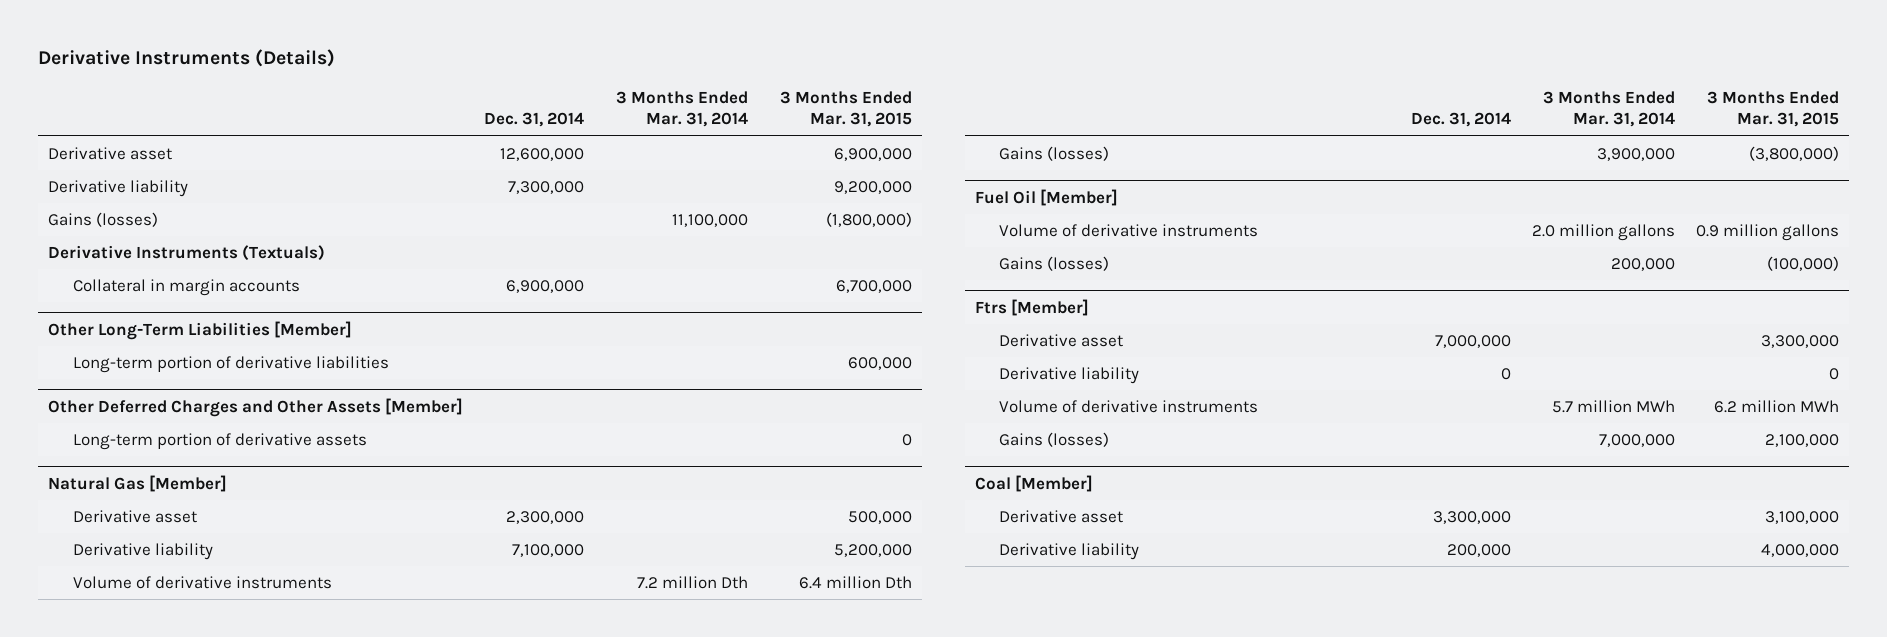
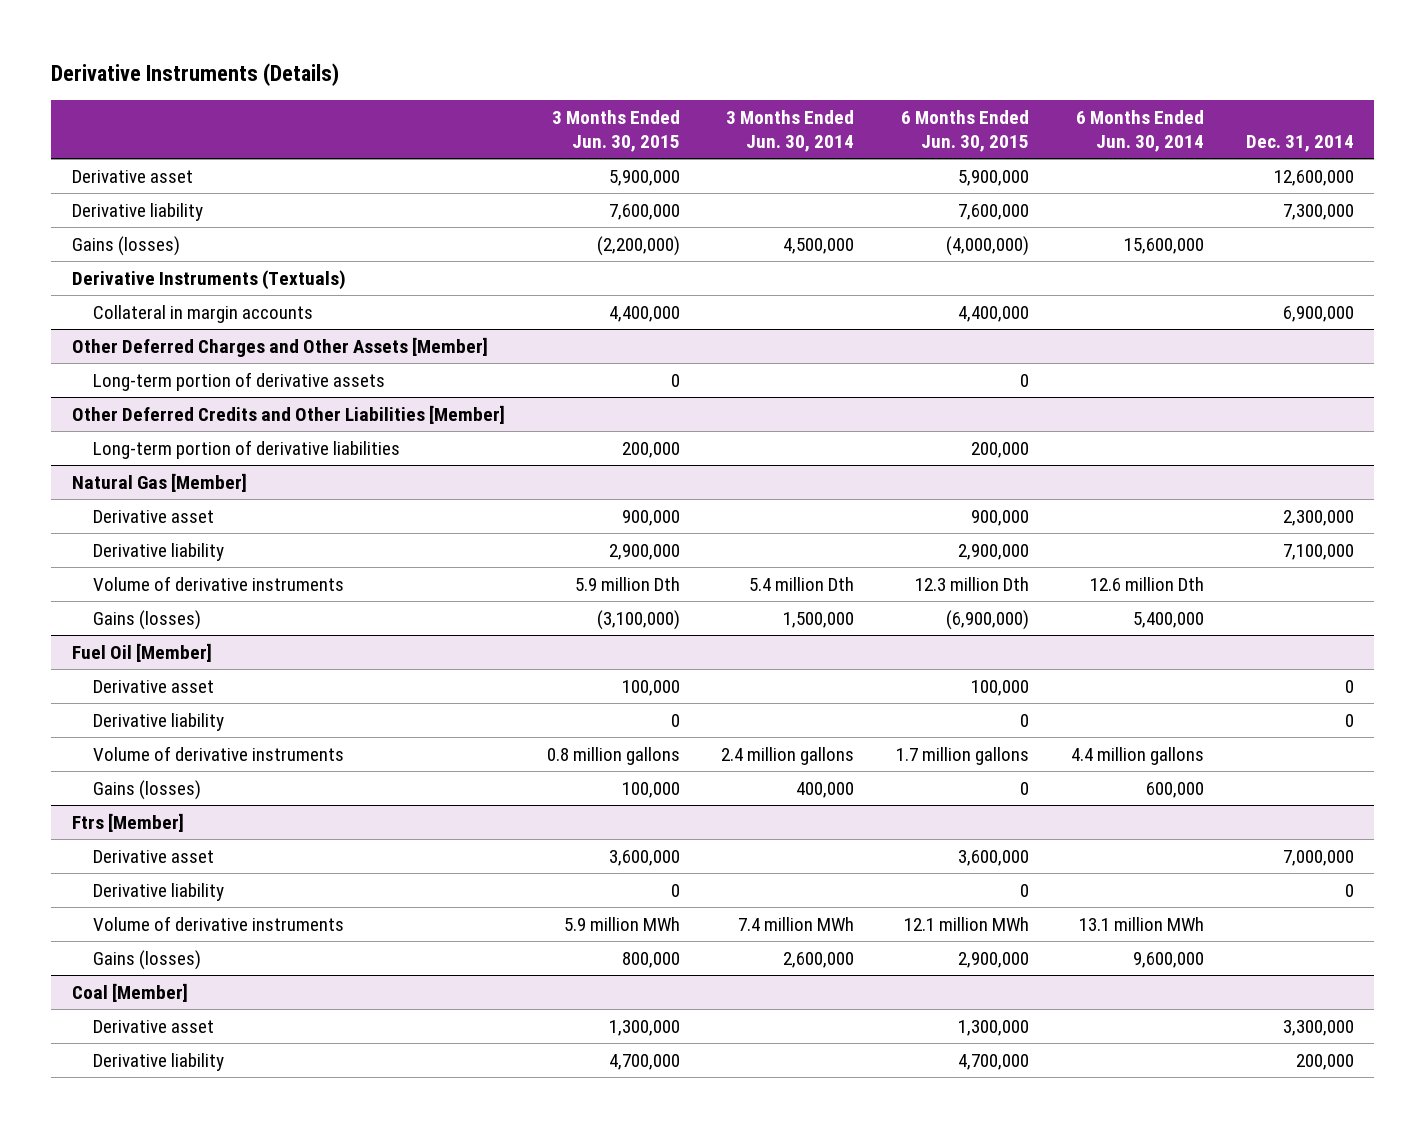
- | Dec. 31, 2014 | 3 Months Ended Mar. 31, 2014 | 3 Months Ended Mar. 31, 2015
+ | 3 Months Ended Jun. 30, 2015 | 3 Months Ended Jun. 30, 2014 | 6 Months Ended Jun. 30, 2015 | 6 Months Ended Jun. 30, 2014 | Dec. 31, 2014
- Other Long-Term Liabilities [Member]
- Long-term portion of derivative liabilities | | | 600,000
+ Other Deferred Credits and Other Liabilities [Member]
+ Long-term portion of derivative liabilities | 200,000 | | 200,000 | |
@ Fuel Oil [Member]
+ Derivative asset | 100,000 | | 100,000 | | 0
+ Derivative liability | 0 | | 0 | | 0

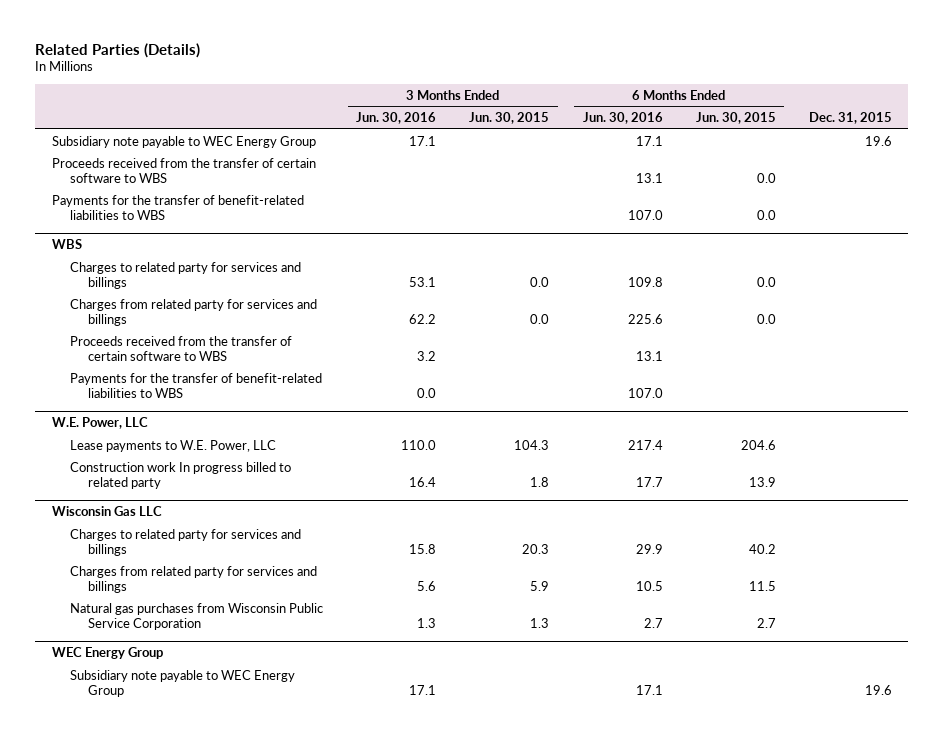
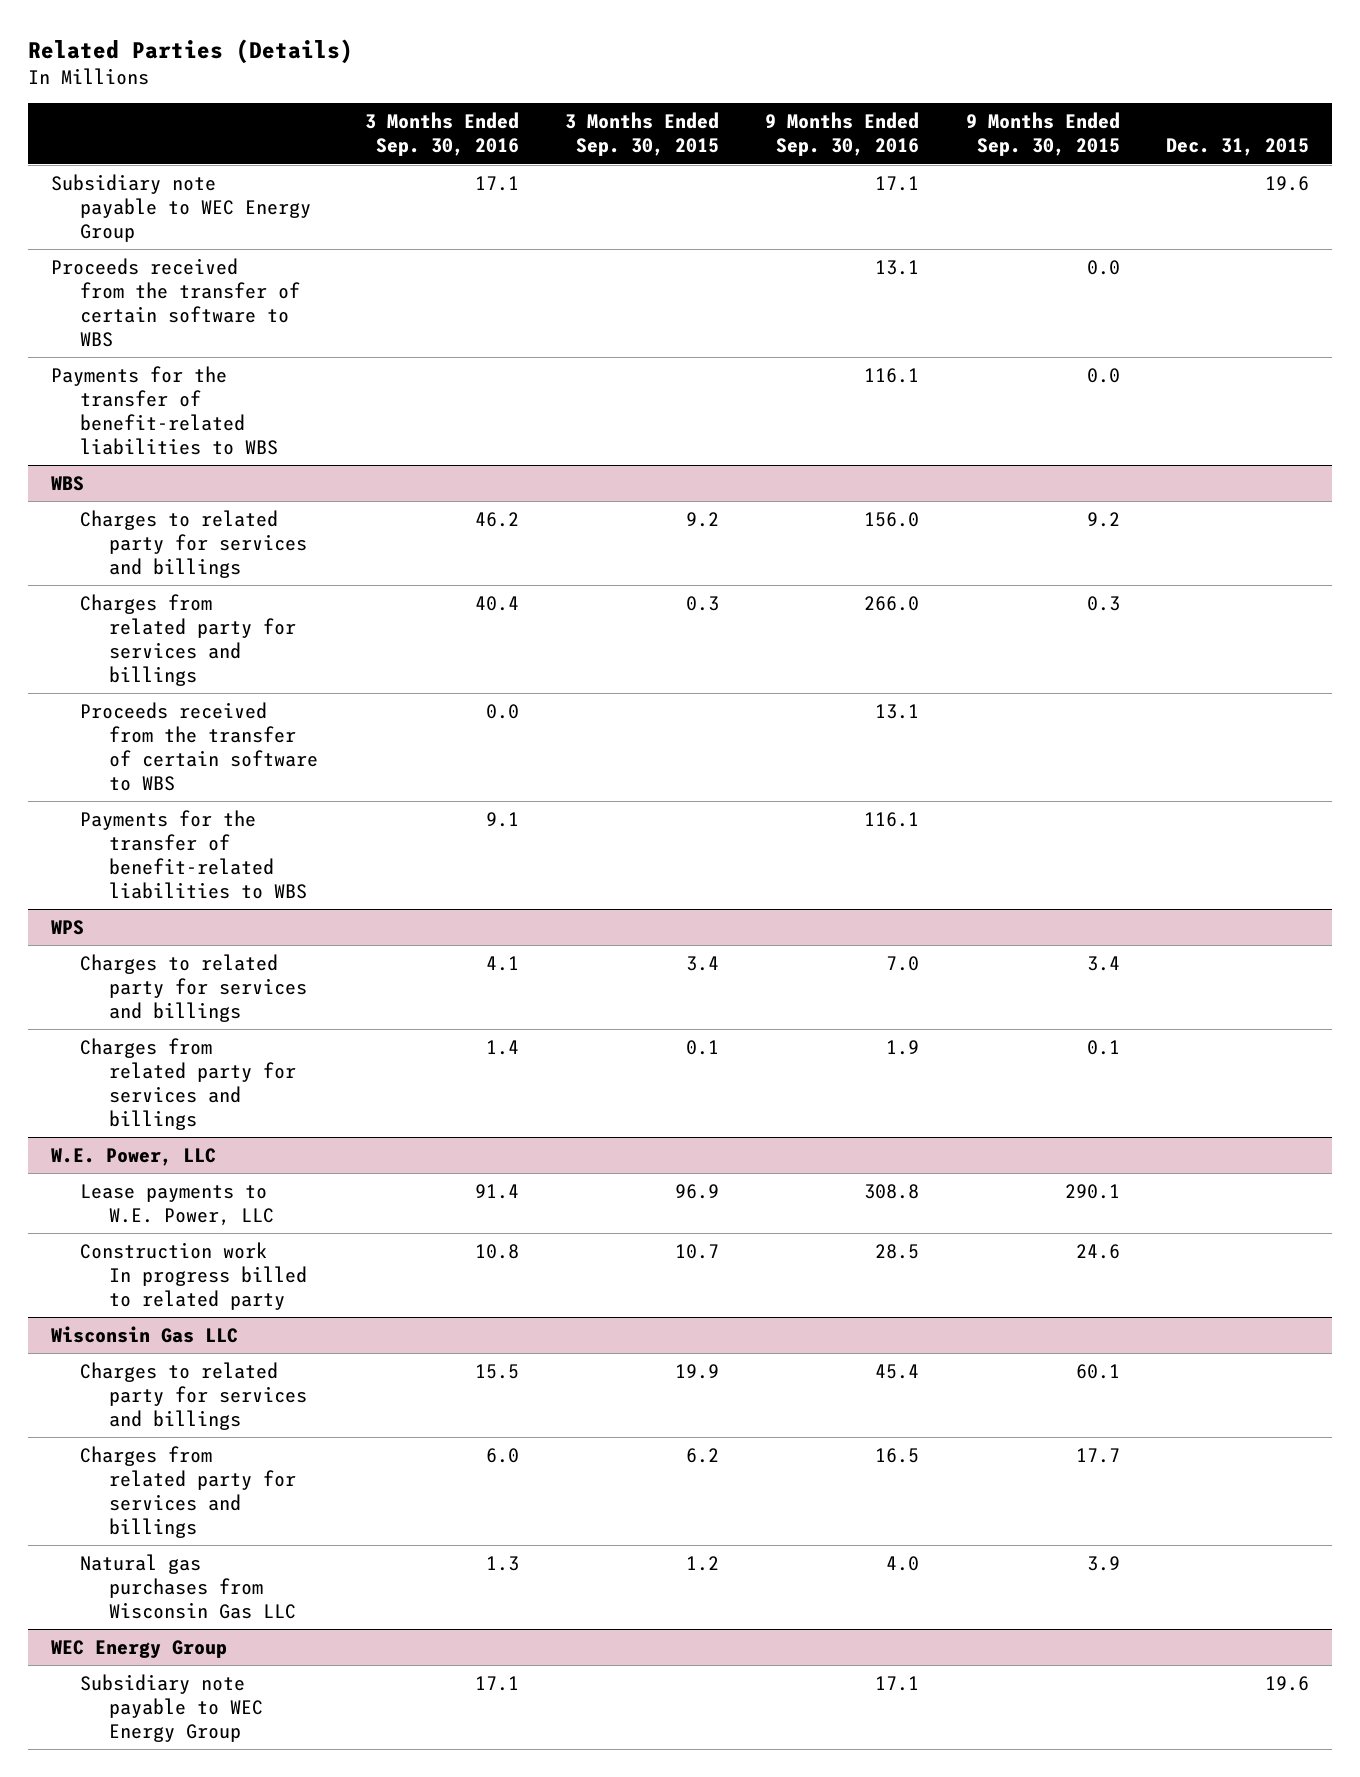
- | 3 Months Ended Jun. 30, 2016 | 3 Months Ended Jun. 30, 2015 | 6 Months Ended Jun. 30, 2016 | 6 Months Ended Jun. 30, 2015 | Dec. 31, 2015
+ | 3 Months Ended Sep. 30, 2016 | 3 Months Ended Sep. 30, 2015 | 9 Months Ended Sep. 30, 2016 | 9 Months Ended Sep. 30, 2015 | Dec. 31, 2015
+ WPS
+ Charges to related party for services and billings | 4.1 | 3.4 | 7.0 | 3.4 |
+ Charges from related party for services and billings | 1.4 | 0.1 | 1.9 | 0.1 |
@ Wisconsin Gas LLC
- Natural gas purchases from Wisconsin Public Service Corporation | 1.3 | 1.3 | 2.7 | 2.7 |
+ Natural gas purchases from Wisconsin Gas LLC | 1.3 | 1.2 | 4.0 | 3.9 |

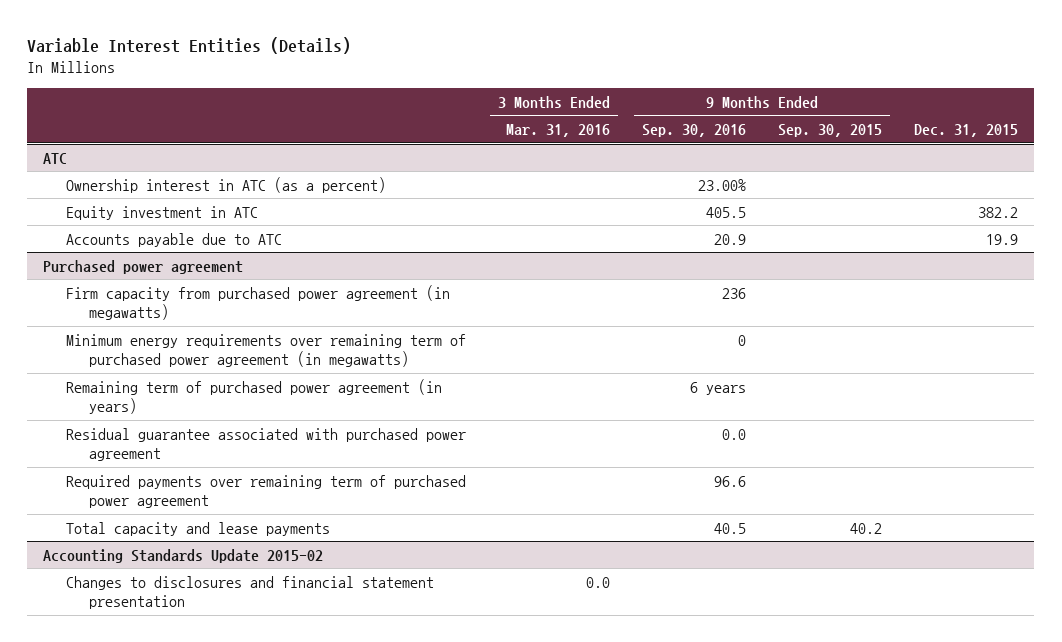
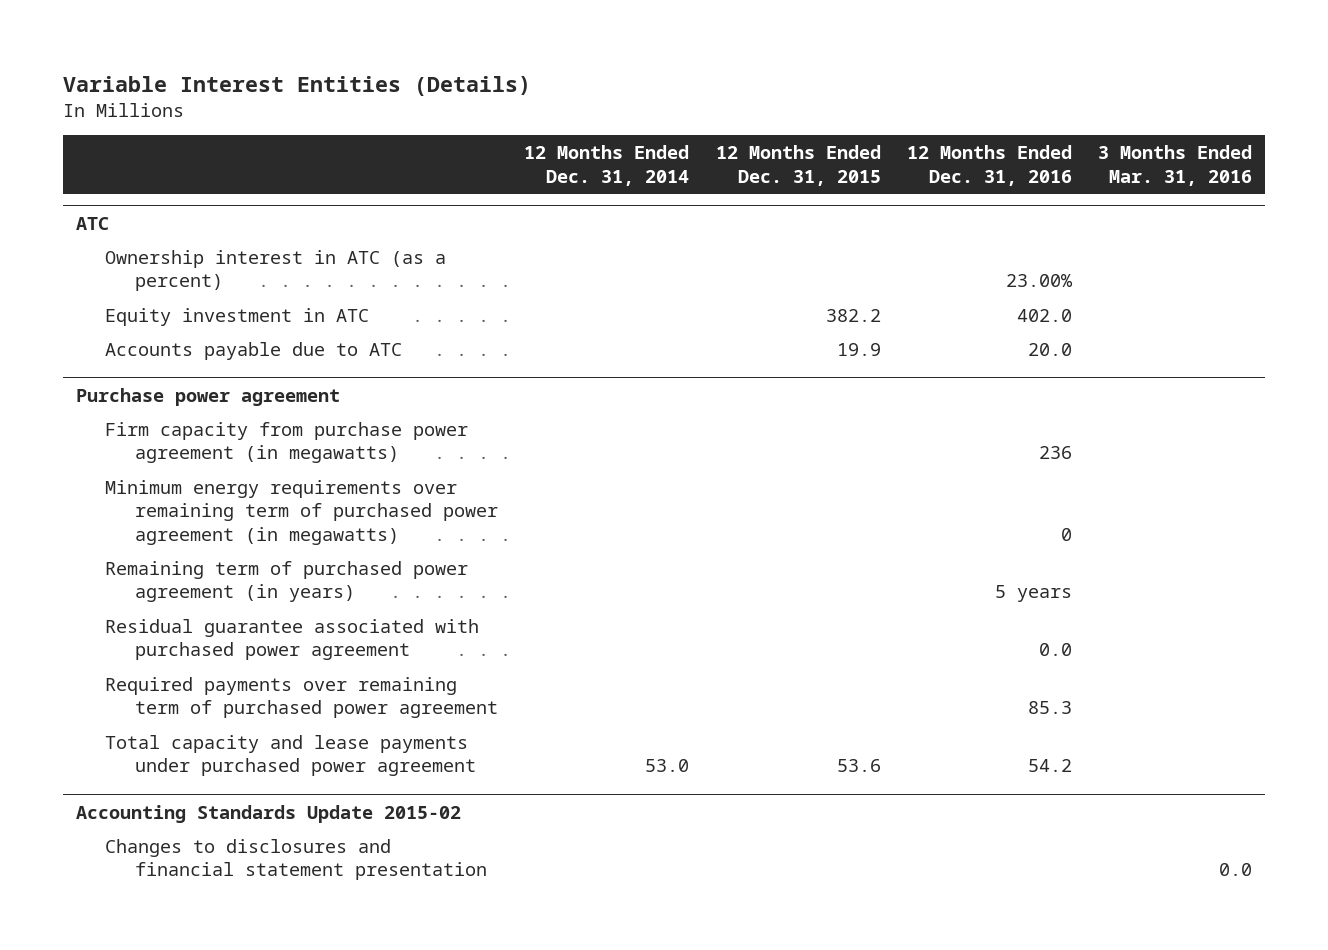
- | 3 Months Ended Mar. 31, 2016 | 9 Months Ended Sep. 30, 2016 | 9 Months Ended Sep. 30, 2015 | Dec. 31, 2015
+ | 12 Months Ended Dec. 31, 2014 | 12 Months Ended Dec. 31, 2015 | 12 Months Ended Dec. 31, 2016 | 3 Months Ended Mar. 31, 2016
- Purchased power agreement
- Firm capacity from purchased power agreement (in megawatts) | | 236 | |
+ Purchase power agreement
+ Firm capacity from purchase power agreement (in megawatts) | | | 236 |
- Total capacity and lease payments | | 40.5 | 40.2 |
+ Total capacity and lease payments under purchased power agreement | 53.0 | 53.6 | 54.2 |

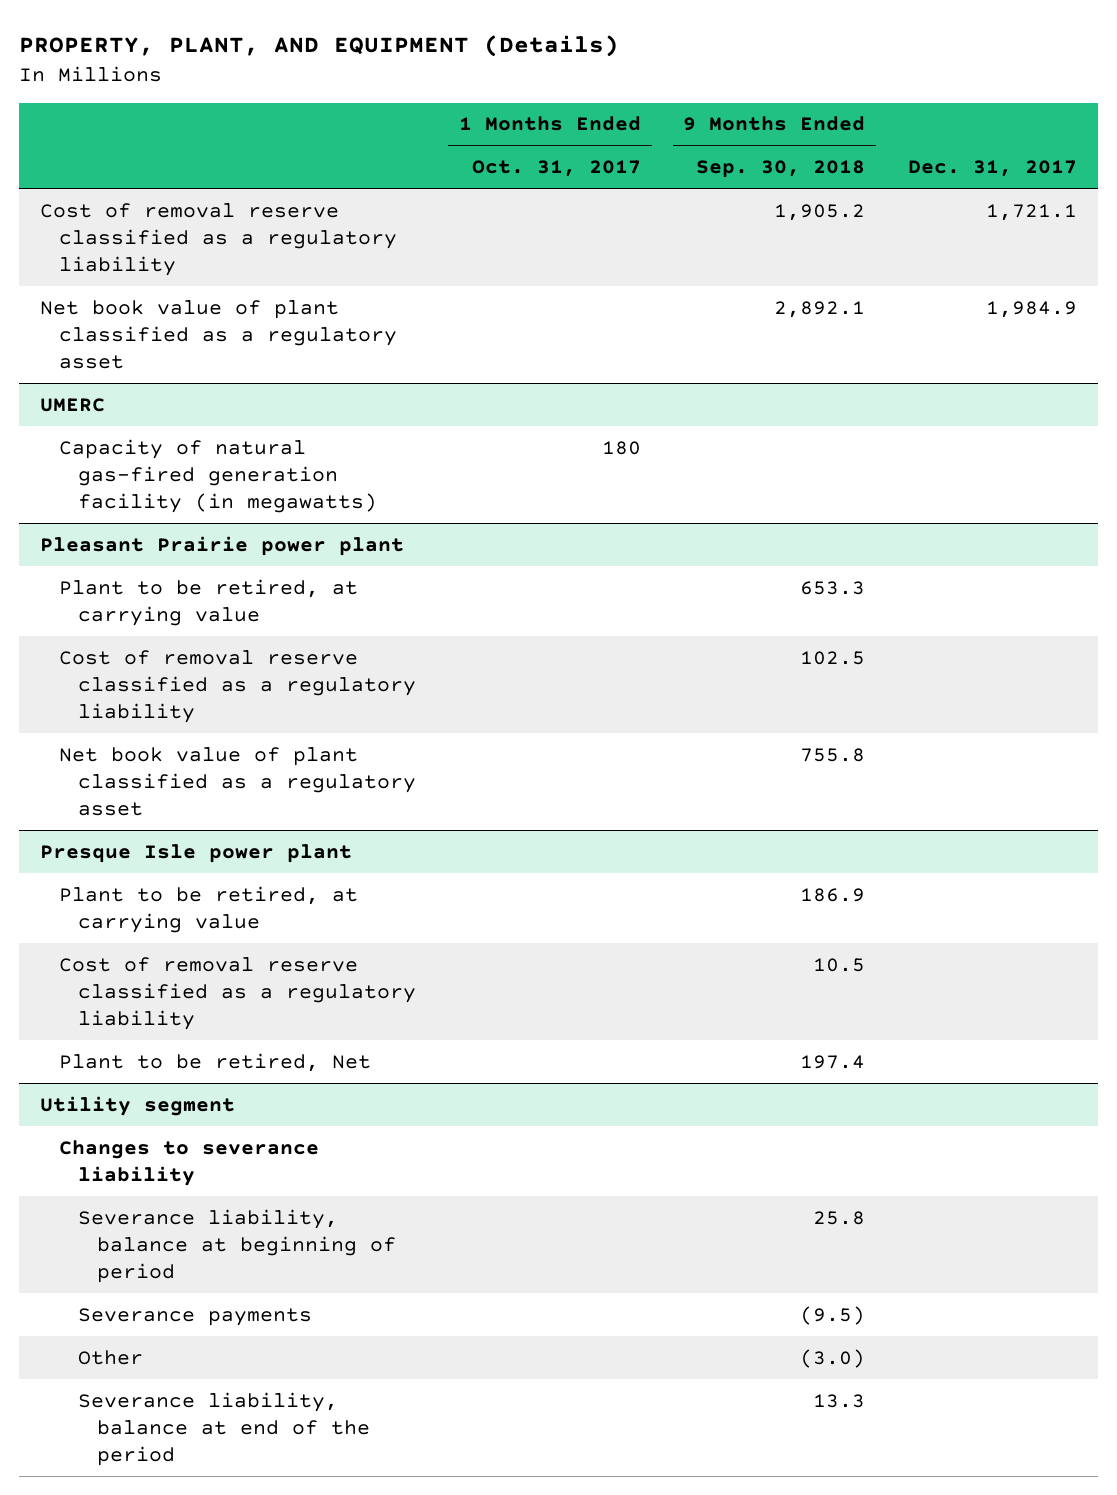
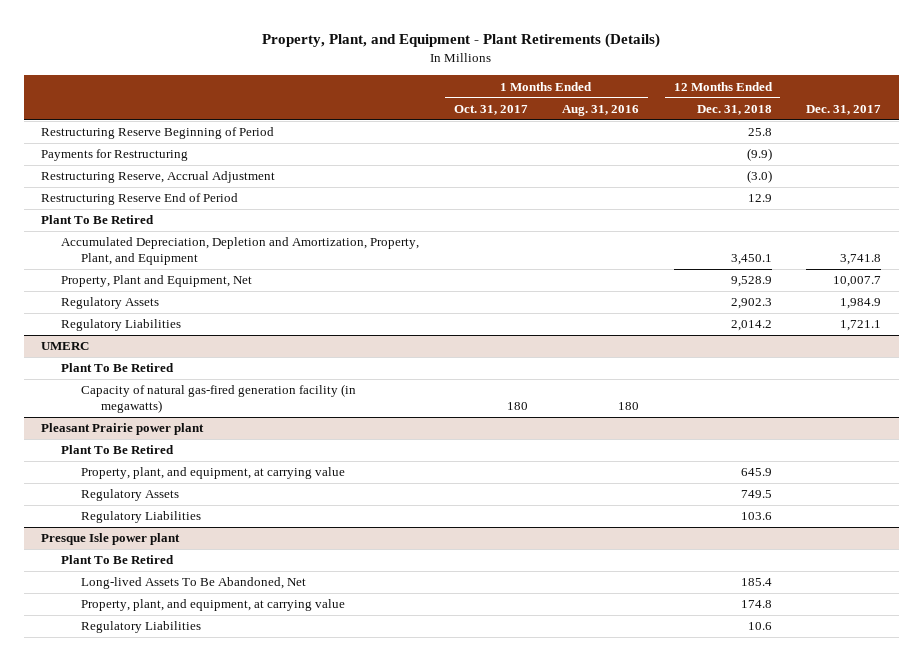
- PROPERTY, PLANT, AND EQUIPMENT (Details)
+ Property, Plant, and Equipment - Plant Retirements (Details)
- | 1 Months Ended Oct. 31, 2017 | 9 Months Ended Sep. 30, 2018 | Dec. 31, 2017
+ | 1 Months Ended Oct. 31, 2017 | 1 Months Ended Aug. 31, 2016 | 12 Months Ended Dec. 31, 2018 | Dec. 31, 2017
- Cost of removal reserve classified as a regulatory liability | | 1,905.2 | 1,721.1
- Net book value of plant classified as a regulatory asset | | 2,892.1 | 1,984.9
+ Restructuring Reserve Beginning of Period | | | 25.8 |
+ Payments for Restructuring | | | (9.9) |
+ Restructuring Reserve, Accrual Adjustment | | | (3.0) |
+ Restructuring Reserve End of Period | | | 12.9 |
+ Plant To Be Retired
+ Accumulated Depreciation, Depletion and Amortization, Property, Plant, and Equipment | | | 3,450.1 | 3,741.8
+ Property, Plant and Equipment, Net | | | 9,528.9 | 10,007.7
+ Regulatory Assets | | | 2,902.3 | 1,984.9
+ Regulatory Liabilities | | | 2,014.2 | 1,721.1
@ UMERC
+ Plant To Be Retired
@ Pleasant Prairie power plant
- Plant to be retired, at carrying value | | 653.3 |
- Cost of removal reserve classified as a regulatory liability | | 102.5 |
- Net book value of plant classified as a regulatory asset | | 755.8 |
+ Plant To Be Retired
+ Property, plant, and equipment, at carrying value | | | 645.9 |
+ Regulatory Assets | | | 749.5 |
+ Regulatory Liabilities | | | 103.6 |
@ Presque Isle power plant
- Plant to be retired, at carrying value | | 186.9 |
- Cost of removal reserve classified as a regulatory liability | | 10.5 |
- Plant to be retired, Net | | 197.4 |
- Utility segment
- Changes to severance liability
- Severance liability, balance at beginning of period | | 25.8 |
- Severance payments | | (9.5) |
- Other | | (3.0) |
- Severance liability, balance at end of the period | | 13.3 |
@ Presque Isle power plant
+ Plant To Be Retired
+ Long-lived Assets To Be Abandoned, Net | | | 185.4 |
+ Property, plant, and equipment, at carrying value | | | 174.8 |
+ Regulatory Liabilities | | | 10.6 |

